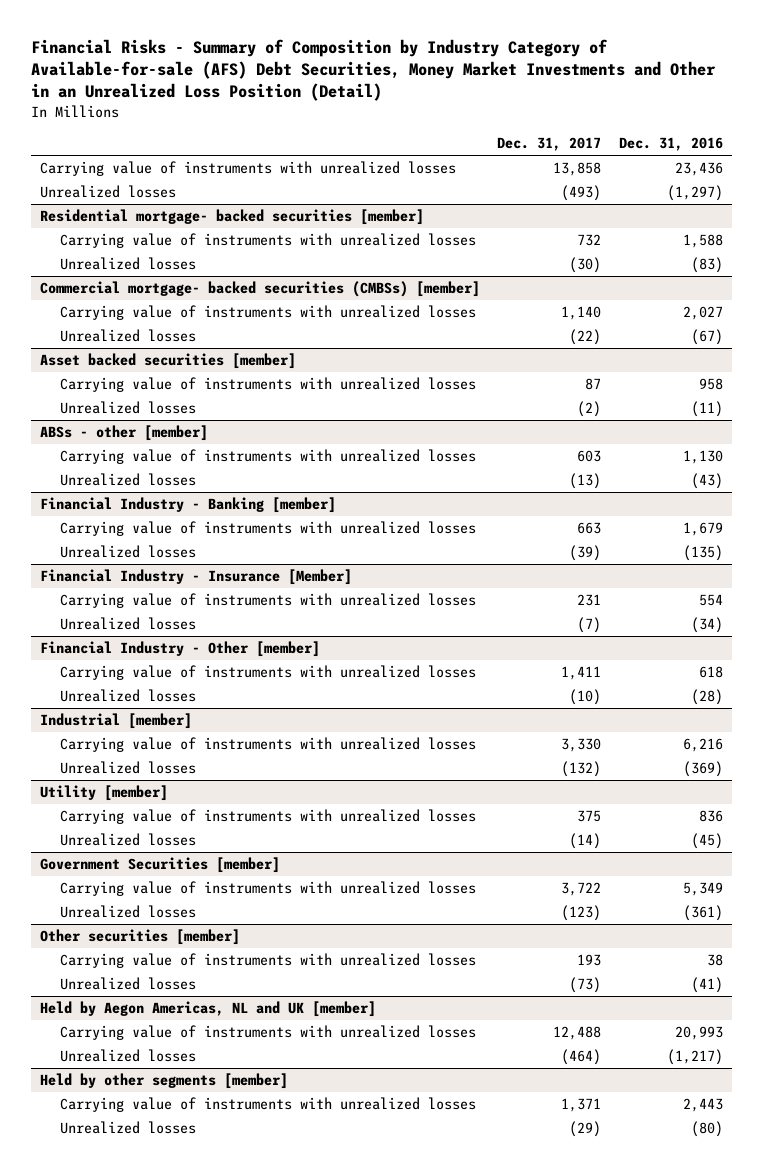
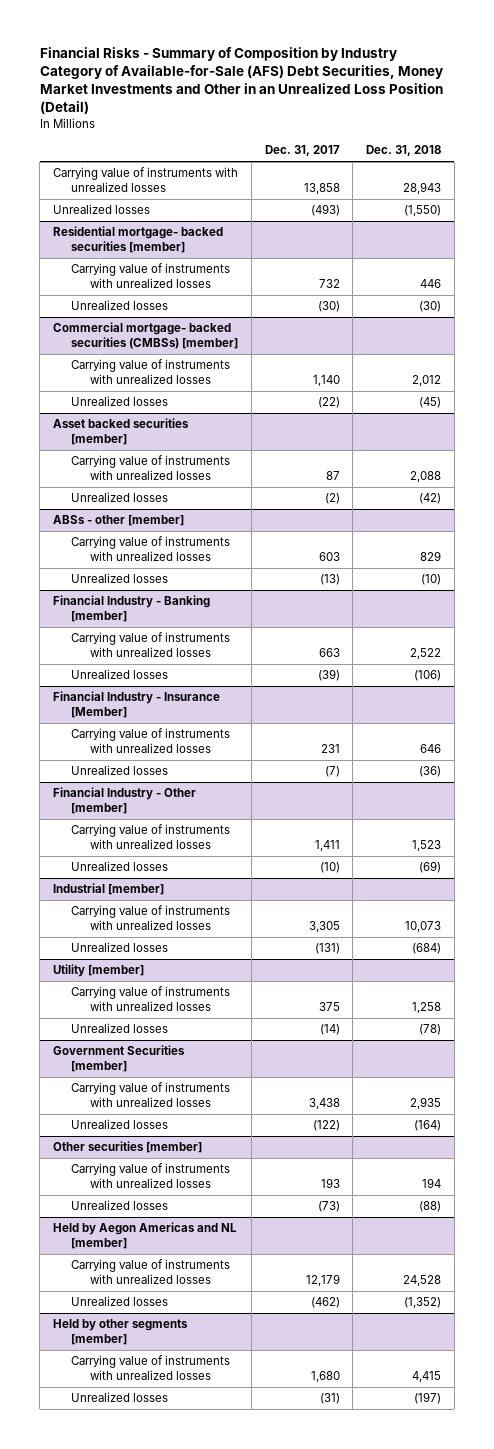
- Financial Risks - Summary of Composition by Industry Category of Available-for-sale (AFS) Debt Securities, Money Market Investments and Other in an Unrealized Loss Position (Detail)
+ Financial Risks - Summary of Composition by Industry Category of Available-for-Sale (AFS) Debt Securities, Money Market Investments and Other in an Unrealized Loss Position (Detail)
- | Dec. 31, 2017 | Dec. 31, 2016
+ | Dec. 31, 2017 | Dec. 31, 2018
@ Industrial [member]
- Carrying value of instruments with unrealized losses | 3,330 | 6,216
- Unrealized losses | (132) | (369)
+ Carrying value of instruments with unrealized losses | 3,305 | 10,073
+ Unrealized losses | (131) | (684)
@ Government Securities [member]
- Carrying value of instruments with unrealized losses | 3,722 | 5,349
- Unrealized losses | (123) | (361)
+ Carrying value of instruments with unrealized losses | 3,438 | 2,935
+ Unrealized losses | (122) | (164)
- Held by Aegon Americas, NL and UK [member]
- Carrying value of instruments with unrealized losses | 12,488 | 20,993
- Unrealized losses | (464) | (1,217)
+ Held by Aegon Americas and NL [member]
+ Carrying value of instruments with unrealized losses | 12,179 | 24,528
+ Unrealized losses | (462) | (1,352)
@ Held by other segments [member]
- Carrying value of instruments with unrealized losses | 1,371 | 2,443
- Unrealized losses | (29) | (80)
+ Carrying value of instruments with unrealized losses | 1,680 | 4,415
+ Unrealized losses | (31) | (197)

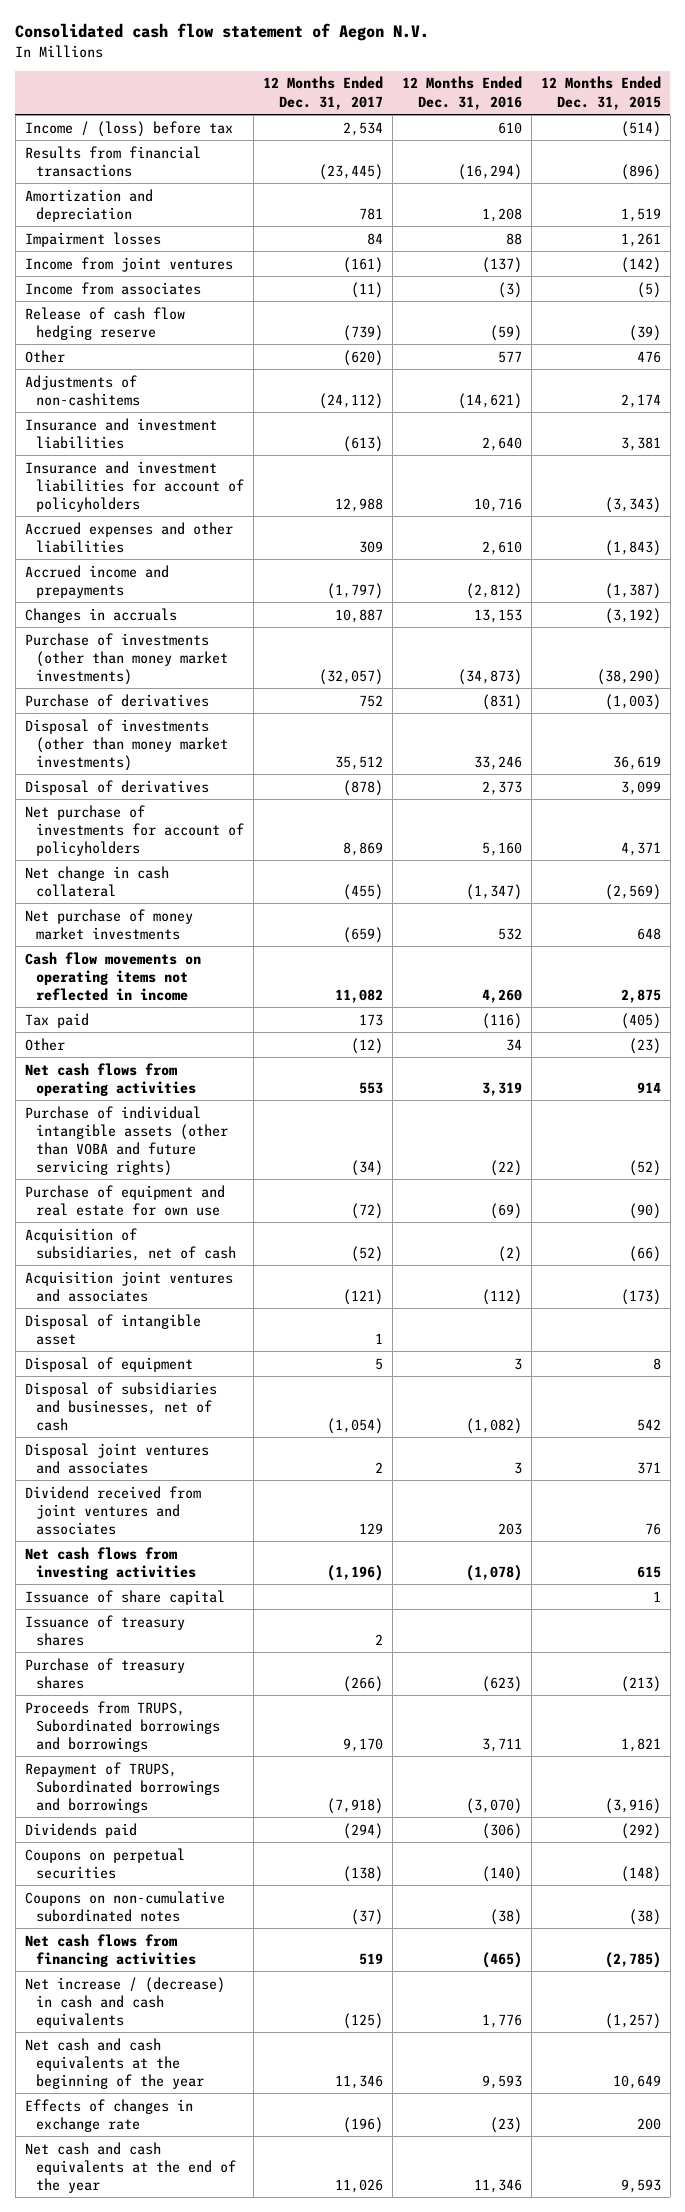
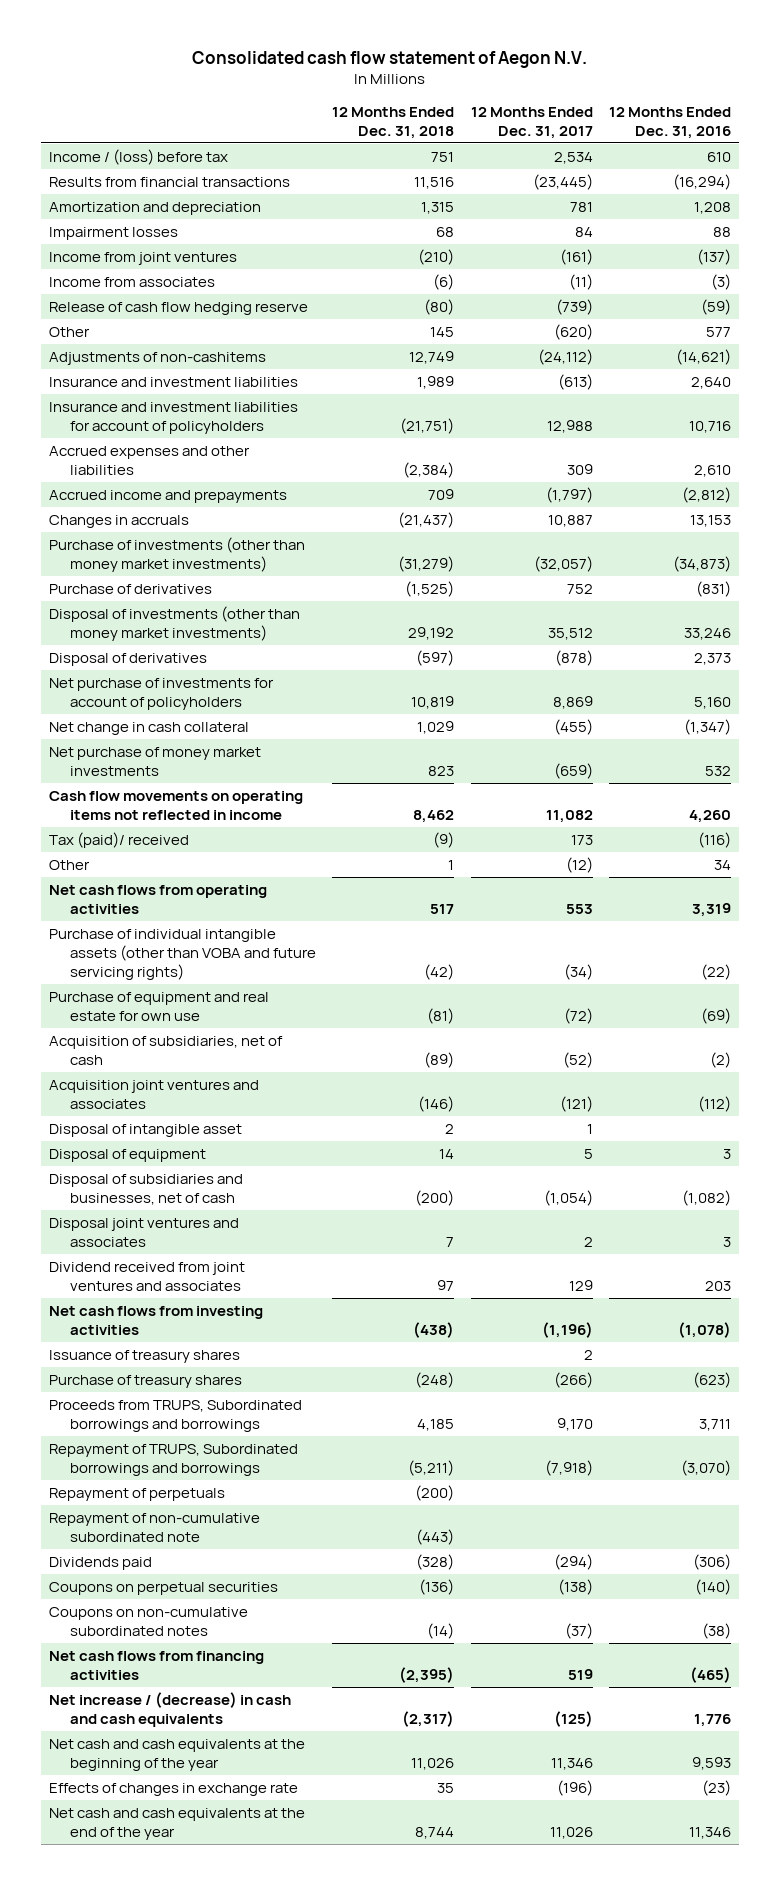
- | 12 Months Ended Dec. 31, 2017 | 12 Months Ended Dec. 31, 2016 | 12 Months Ended Dec. 31, 2015
+ | 12 Months Ended Dec. 31, 2018 | 12 Months Ended Dec. 31, 2017 | 12 Months Ended Dec. 31, 2016
- Tax paid | 173 | (116) | (405)
+ Tax (paid)/ received | (9) | 173 | (116)
- Issuance of share capital | | | 1
+ Repayment of perpetuals | (200) | |
+ Repayment of non-cumulative subordinated note | (443) | |

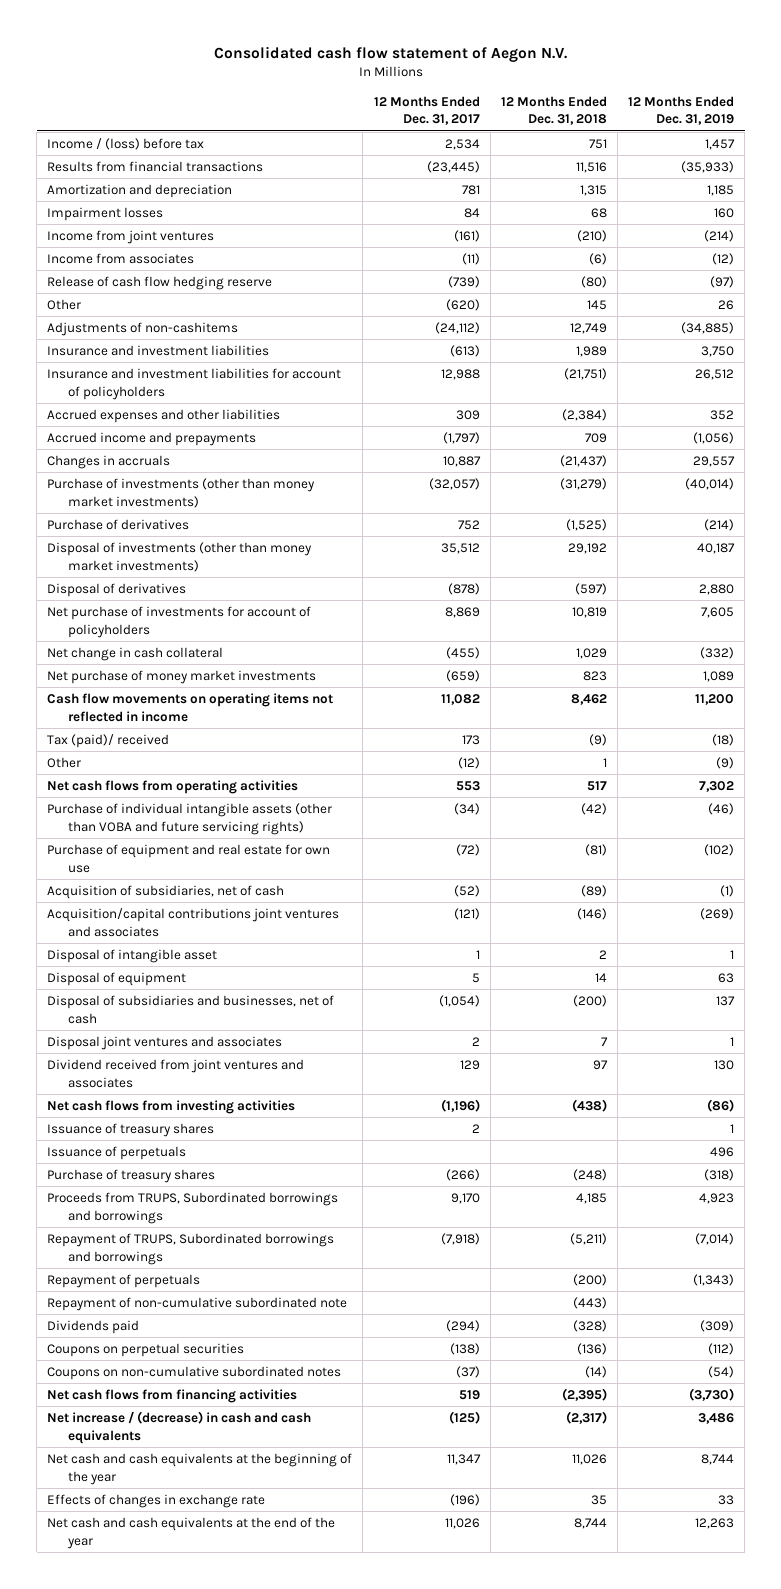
- | 12 Months Ended Dec. 31, 2018 | 12 Months Ended Dec. 31, 2017 | 12 Months Ended Dec. 31, 2016
+ | 12 Months Ended Dec. 31, 2017 | 12 Months Ended Dec. 31, 2018 | 12 Months Ended Dec. 31, 2019
- Acquisition joint ventures and associates | (146) | (121) | (112)
+ Acquisition/capital contributions joint ventures and associates | (121) | (146) | (269)
+ Issuance of perpetuals | | | 496
- Net cash and cash equivalents at the beginning of the year | 11,026 | 11,346 | 9,593
+ Net cash and cash equivalents at the beginning of the year | 11,347 | 11,026 | 8,744

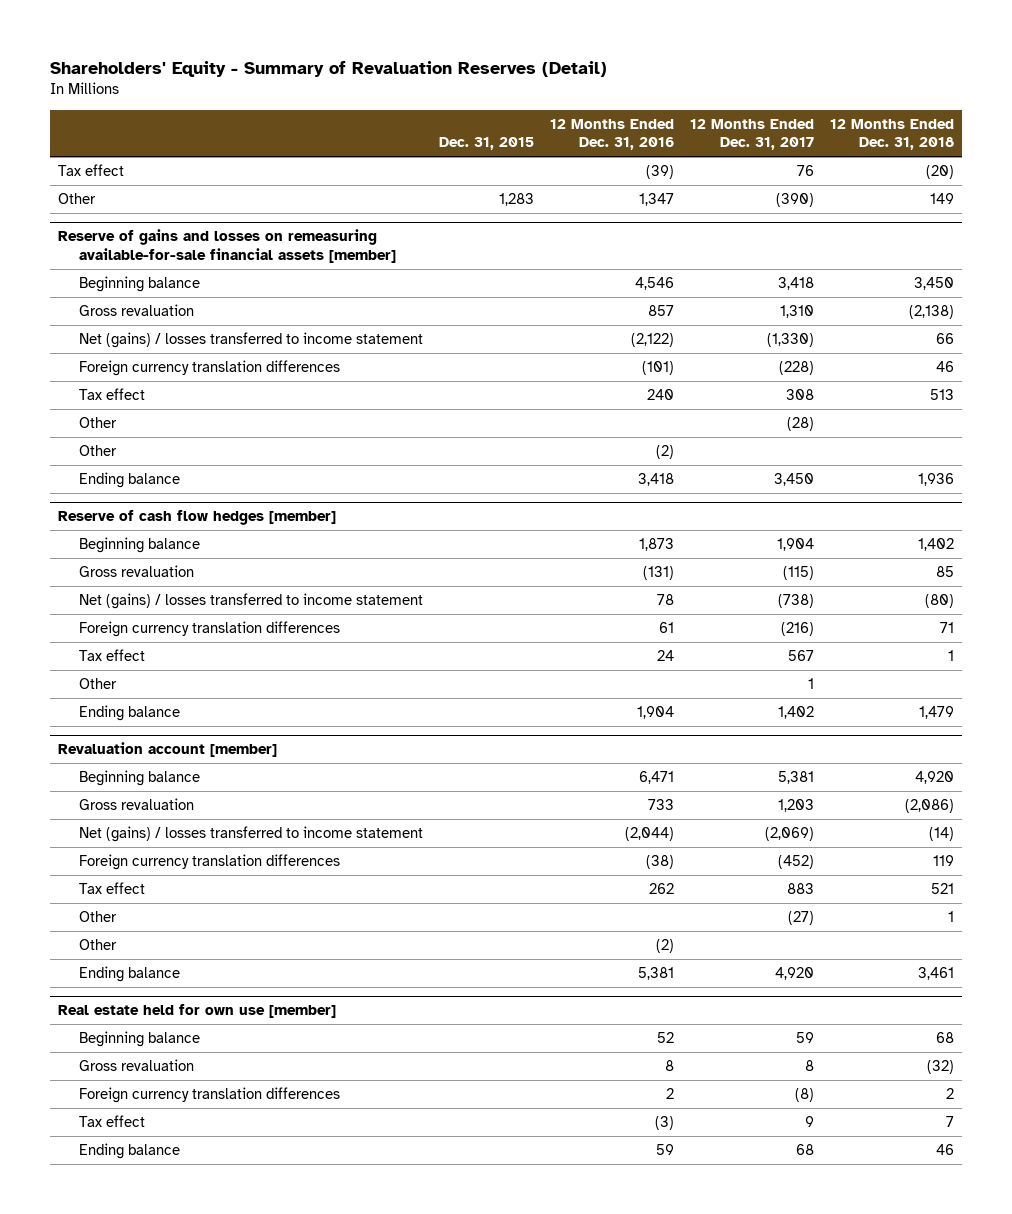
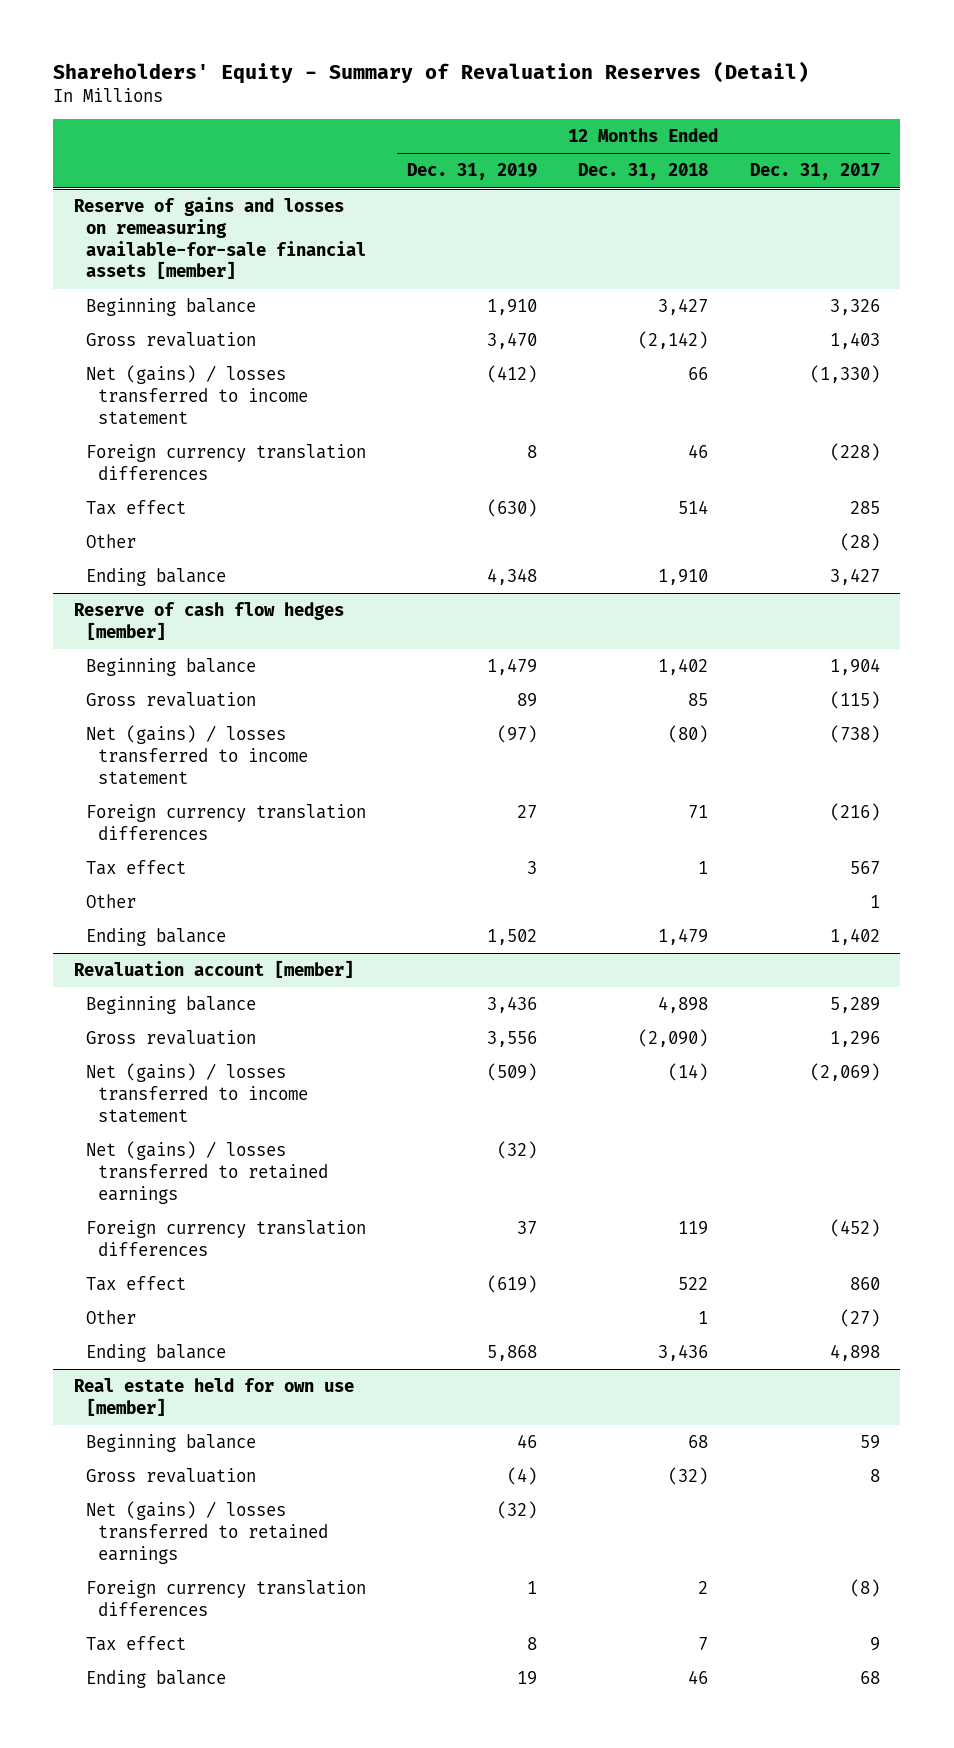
- | Dec. 31, 2015 | 12 Months Ended Dec. 31, 2016 | 12 Months Ended Dec. 31, 2017 | 12 Months Ended Dec. 31, 2018
+ | 12 Months Ended Dec. 31, 2019 | 12 Months Ended Dec. 31, 2018 | 12 Months Ended Dec. 31, 2017
- Tax effect | | (39) | 76 | (20)
- Other | 1,283 | 1,347 | (390) | 149
@ Reserve of gains and losses on remeasuring available-for-sale financial assets [member]
- Beginning balance | | 4,546 | 3,418 | 3,450
- Gross revaluation | | 857 | 1,310 | (2,138)
+ Beginning balance | 1,910 | 3,427 | 3,326
+ Gross revaluation | 3,470 | (2,142) | 1,403
- Tax effect | | 240 | 308 | 513
+ Tax effect | (630) | 514 | 285
- Other | | (2) | |
- Ending balance | | 3,418 | 3,450 | 1,936
+ Ending balance | 4,348 | 1,910 | 3,427
@ Revaluation account [member]
- Beginning balance | | 6,471 | 5,381 | 4,920
- Gross revaluation | | 733 | 1,203 | (2,086)
+ Beginning balance | 3,436 | 4,898 | 5,289
+ Gross revaluation | 3,556 | (2,090) | 1,296
+ Net (gains) / losses transferred to retained earnings | (32) | |
- Tax effect | | 262 | 883 | 521
+ Tax effect | (619) | 522 | 860
- Other | | (2) | |
- Ending balance | | 5,381 | 4,920 | 3,461
+ Ending balance | 5,868 | 3,436 | 4,898
@ Real estate held for own use [member]
+ Net (gains) / losses transferred to retained earnings | (32) | |

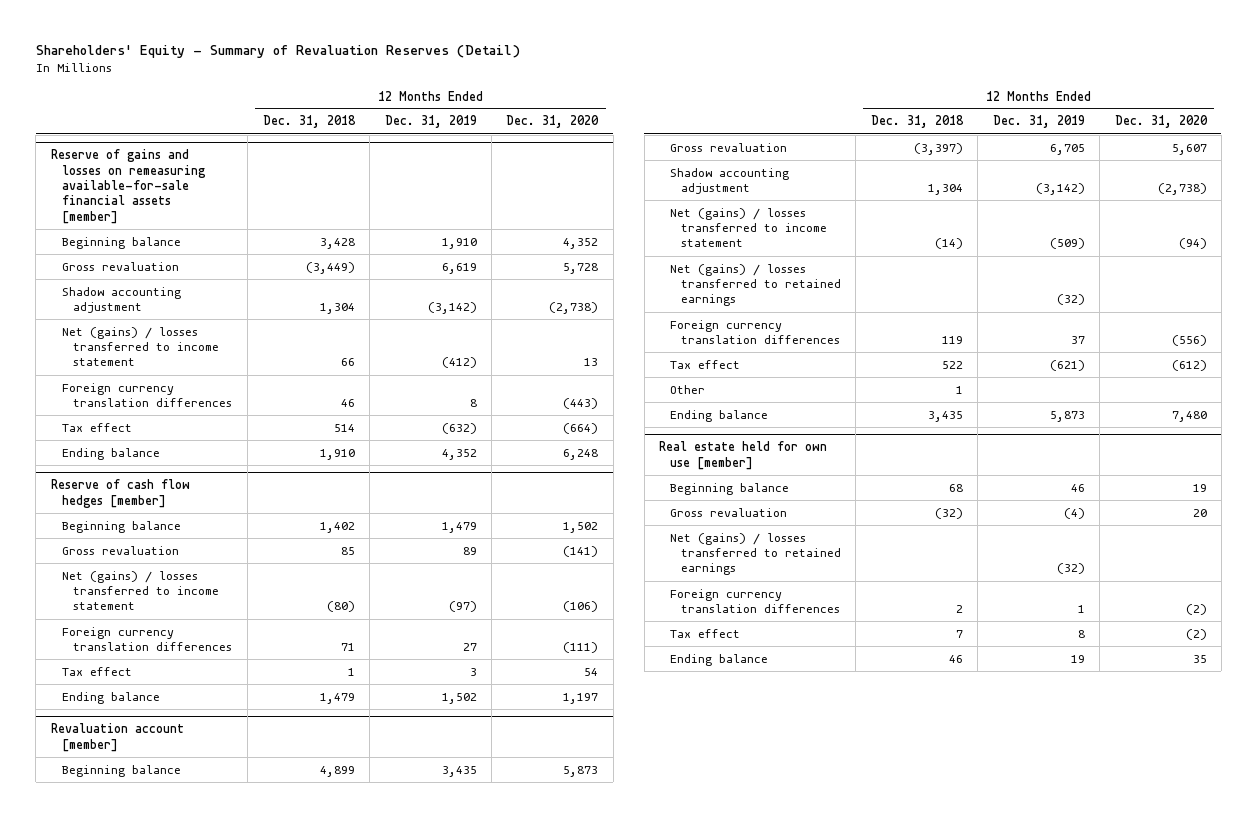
- | 12 Months Ended Dec. 31, 2019 | 12 Months Ended Dec. 31, 2018 | 12 Months Ended Dec. 31, 2017
+ | 12 Months Ended Dec. 31, 2018 | 12 Months Ended Dec. 31, 2019 | 12 Months Ended Dec. 31, 2020
@ Reserve of gains and losses on remeasuring available-for-sale financial assets [member]
- Beginning balance | 1,910 | 3,427 | 3,326
- Gross revaluation | 3,470 | (2,142) | 1,403
+ Beginning balance | 3,428 | 1,910 | 4,352
+ Gross revaluation | (3,449) | 6,619 | 5,728
+ Shadow accounting adjustment | 1,304 | (3,142) | (2,738)
- Tax effect | (630) | 514 | 285
- Other | | | (28)
- Ending balance | 4,348 | 1,910 | 3,427
+ Tax effect | 514 | (632) | (664)
+ Ending balance | 1,910 | 4,352 | 6,248
@ Reserve of cash flow hedges [member]
- Other | | | 1
@ Revaluation account [member]
- Beginning balance | 3,436 | 4,898 | 5,289
- Gross revaluation | 3,556 | (2,090) | 1,296
+ Beginning balance | 4,899 | 3,435 | 5,873
+ Gross revaluation | (3,397) | 6,705 | 5,607
+ Shadow accounting adjustment | 1,304 | (3,142) | (2,738)
- Tax effect | (619) | 522 | 860
+ Tax effect | 522 | (621) | (612)
- Ending balance | 5,868 | 3,436 | 4,898
+ Ending balance | 3,435 | 5,873 | 7,480

